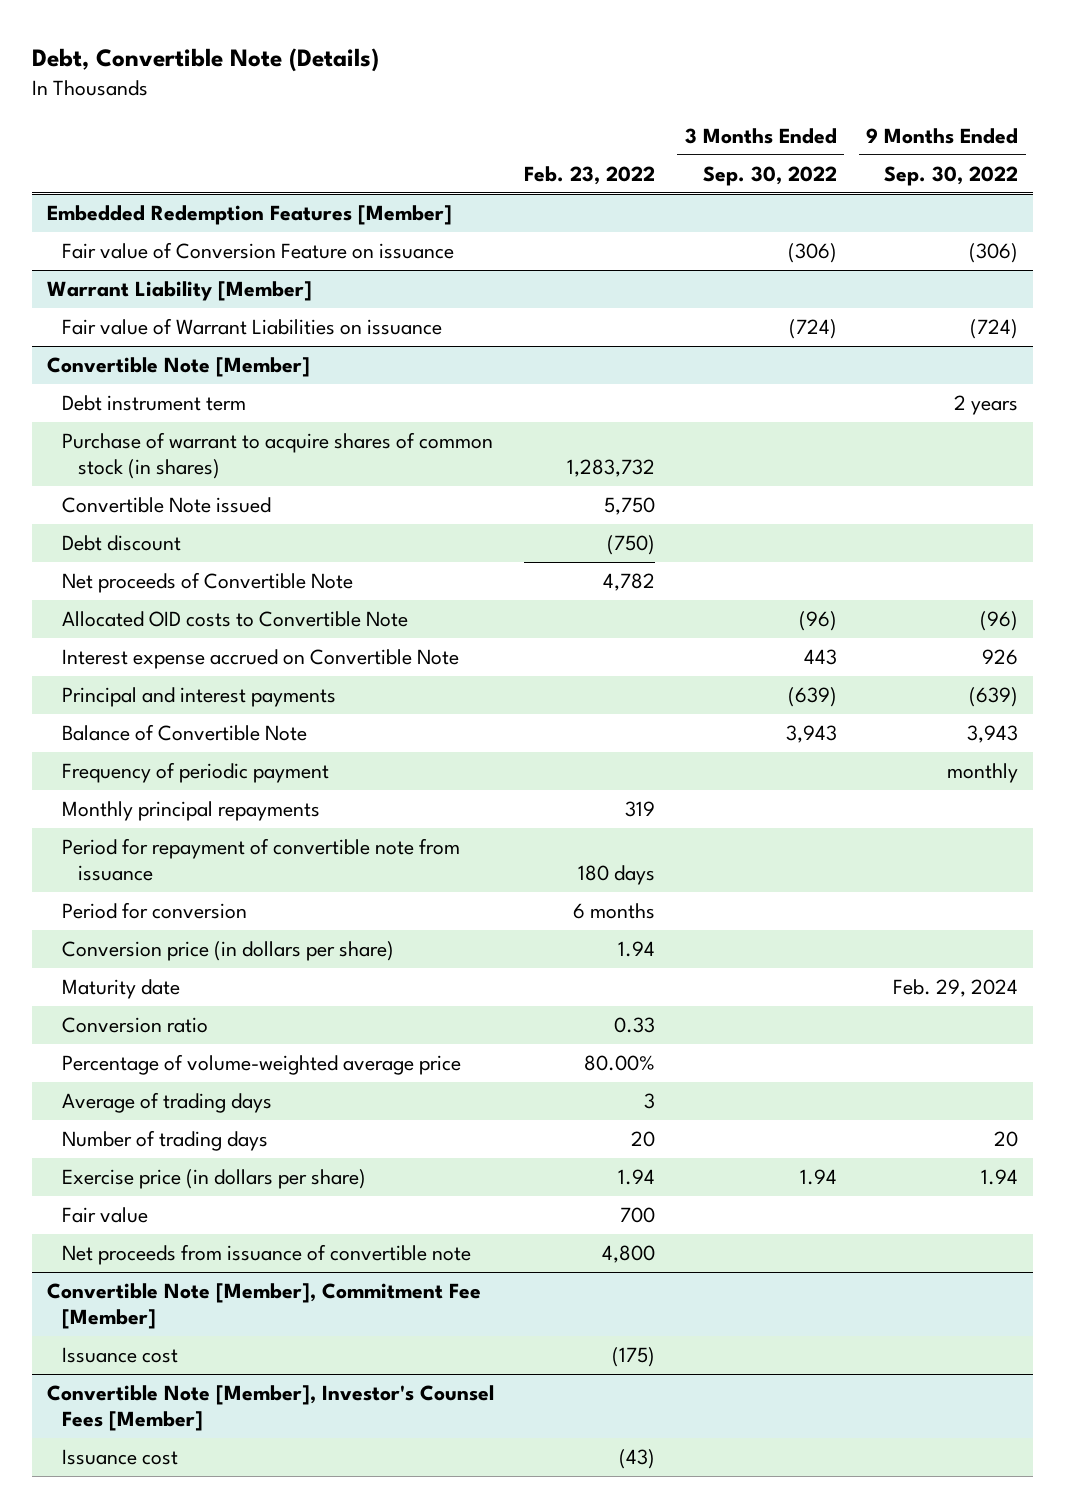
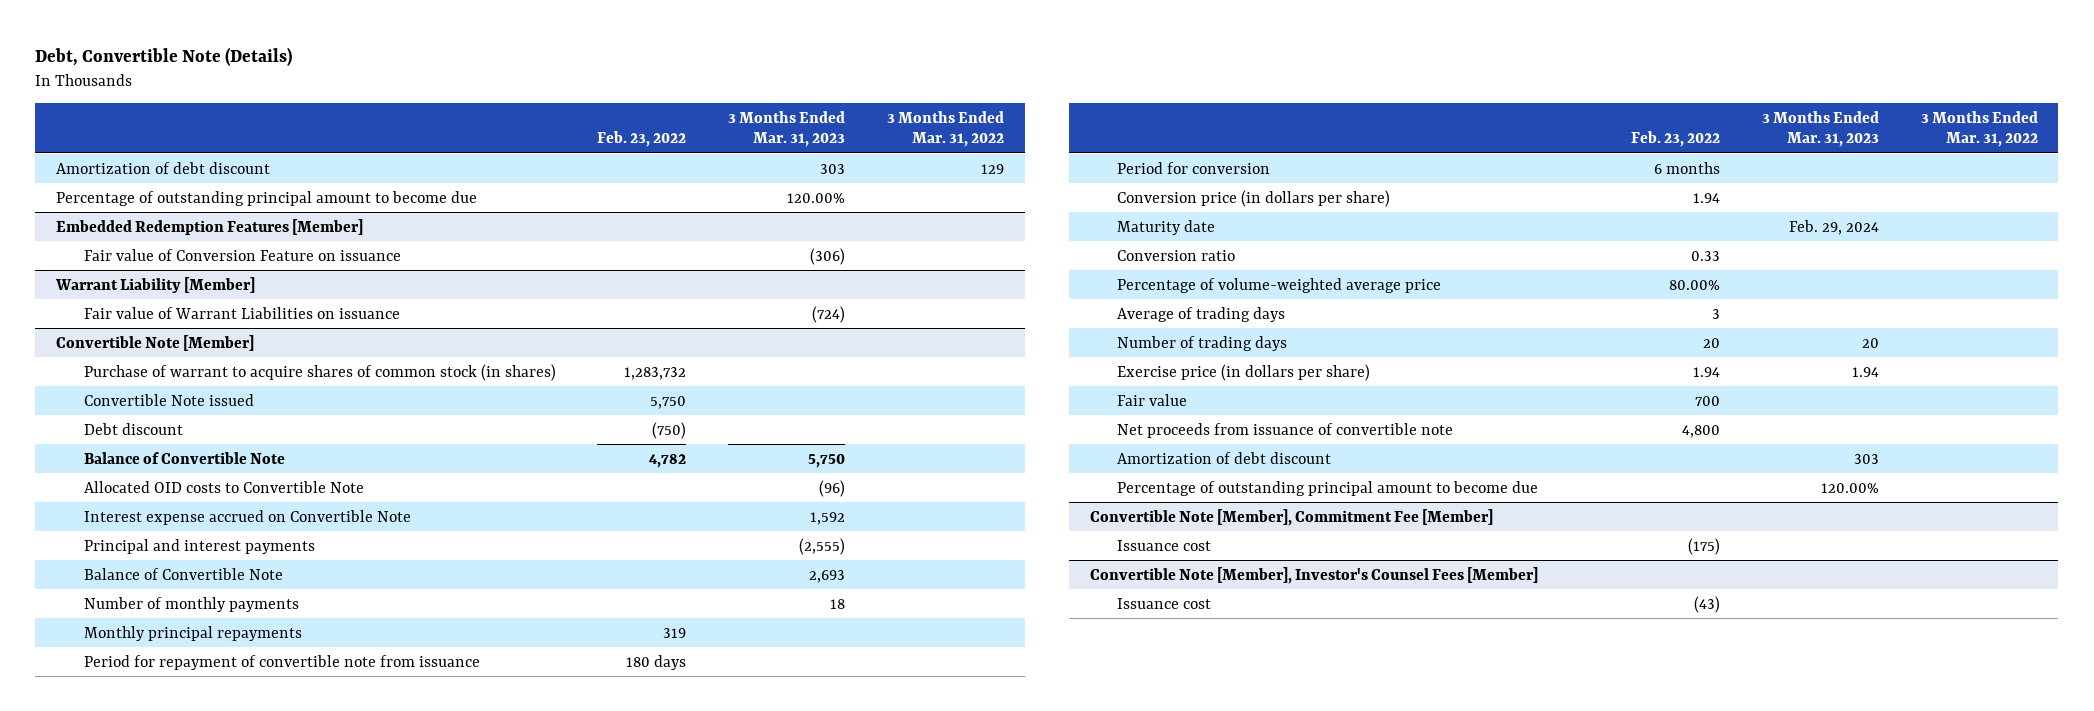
- | Feb. 23, 2022 | 3 Months Ended Sep. 30, 2022 | 9 Months Ended Sep. 30, 2022
+ | Feb. 23, 2022 | 3 Months Ended Mar. 31, 2023 | 3 Months Ended Mar. 31, 2022
+ Amortization of debt discount | | 303 | 129
+ Percentage of outstanding principal amount to become due | | 120.00% |
@ Convertible Note [Member]
- Debt instrument term | | | 2 years
- Net proceeds of Convertible Note | 4,782 | |
+ Balance of Convertible Note | 4,782 | 5,750 |
- Frequency of periodic payment | | | monthly
+ Number of monthly payments | | 18 |
+ Amortization of debt discount | | 303 |
+ Percentage of outstanding principal amount to become due | | 120.00% |

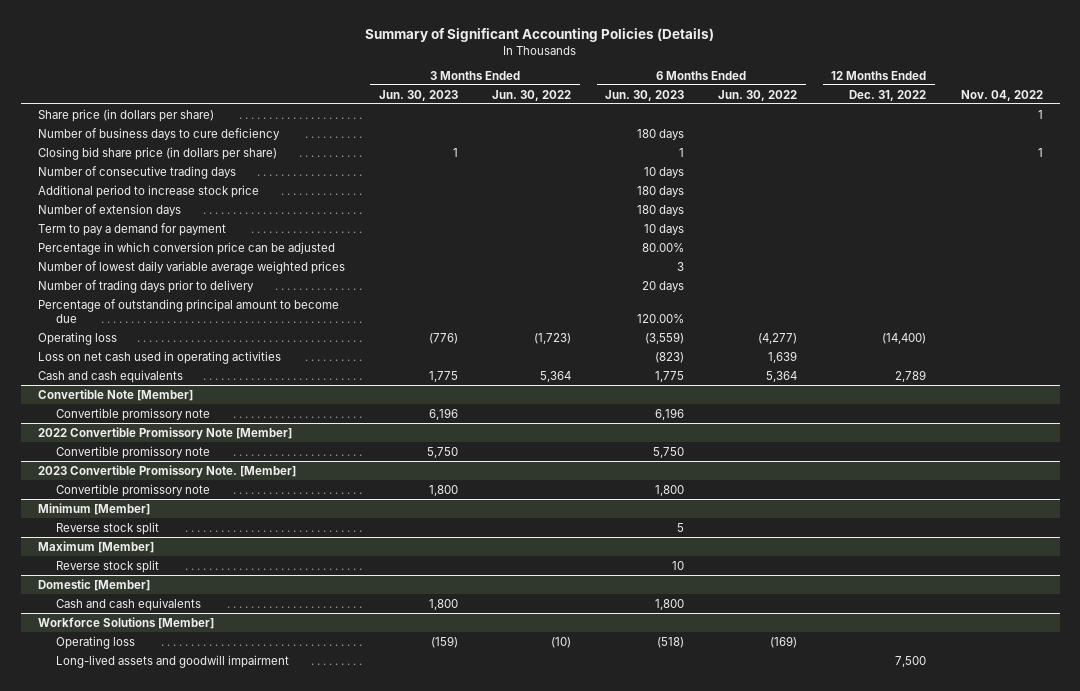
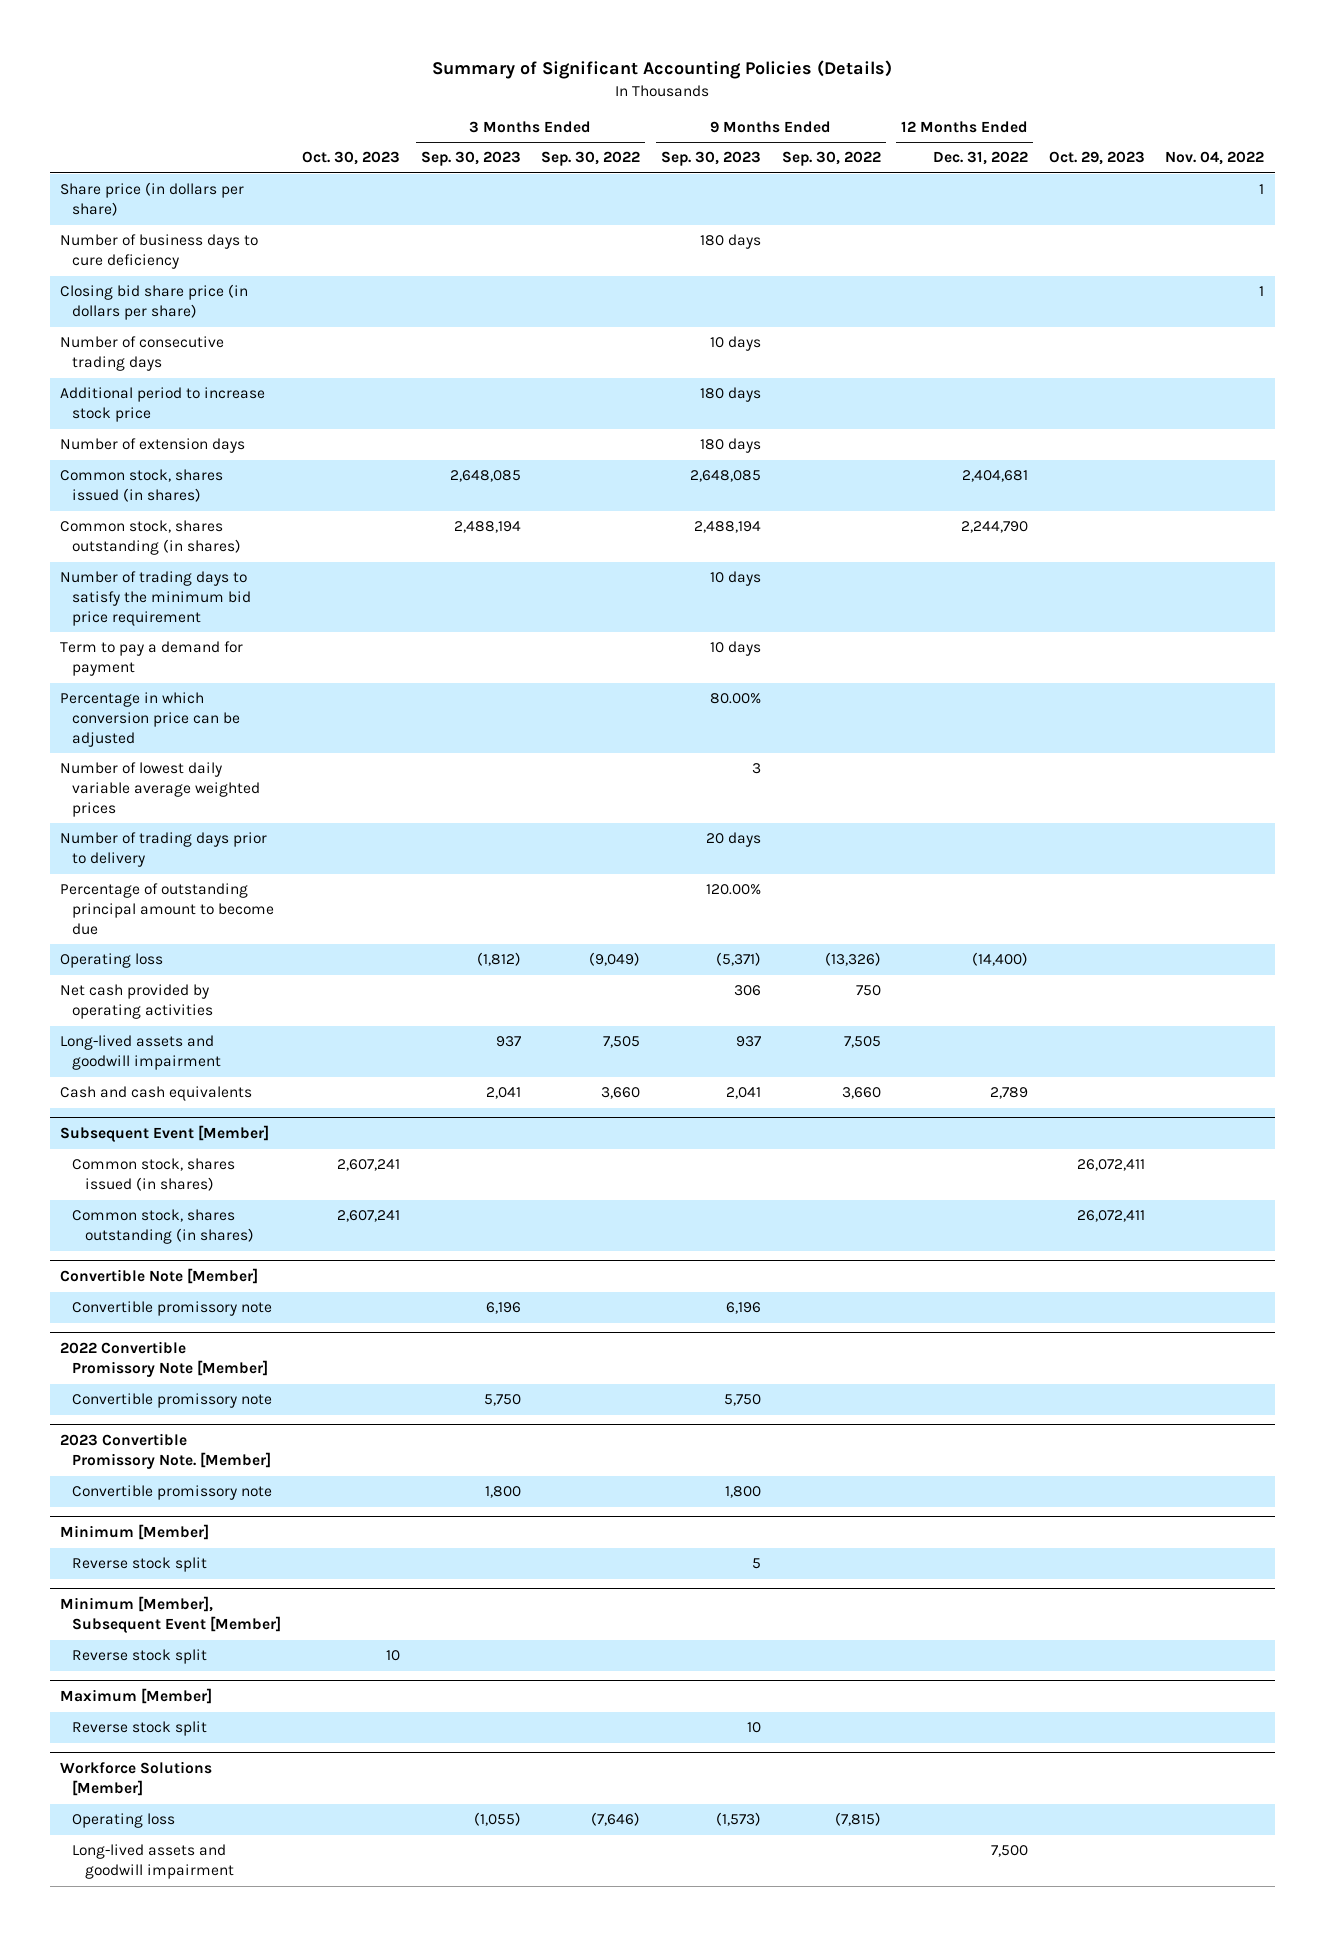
- | 3 Months Ended Jun. 30, 2023 | 3 Months Ended Jun. 30, 2022 | 6 Months Ended Jun. 30, 2023 | 6 Months Ended Jun. 30, 2022 | 12 Months Ended Dec. 31, 2022 | Nov. 04, 2022
+ | Oct. 30, 2023 | 3 Months Ended Sep. 30, 2023 | 3 Months Ended Sep. 30, 2022 | 9 Months Ended Sep. 30, 2023 | 9 Months Ended Sep. 30, 2022 | 12 Months Ended Dec. 31, 2022 | Oct. 29, 2023 | Nov. 04, 2022
+ Common stock, shares issued (in shares) | | 2,648,085 | | 2,648,085 | | 2,404,681 | |
+ Common stock, shares outstanding (in shares) | | 2,488,194 | | 2,488,194 | | 2,244,790 | |
+ Number of trading days to satisfy the minimum bid price requirement | | | | 10 days | | | |
- Loss on net cash used in operating activities | | | (823) | 1,639 | |
+ Net cash provided by operating activities | | | | 306 | 750 | | |
+ Long-lived assets and goodwill impairment | | 937 | 7,505 | 937 | 7,505 | | |
+ Subsequent Event [Member]
+ Common stock, shares issued (in shares) | 2,607,241 | | | | | | 26,072,411 |
+ Common stock, shares outstanding (in shares) | 2,607,241 | | | | | | 26,072,411 |
+ Minimum [Member], Subsequent Event [Member]
+ Reverse stock split | 10 | | | | | | |
- Domestic [Member]
- Cash and cash equivalents | 1,800 | | 1,800 | | |

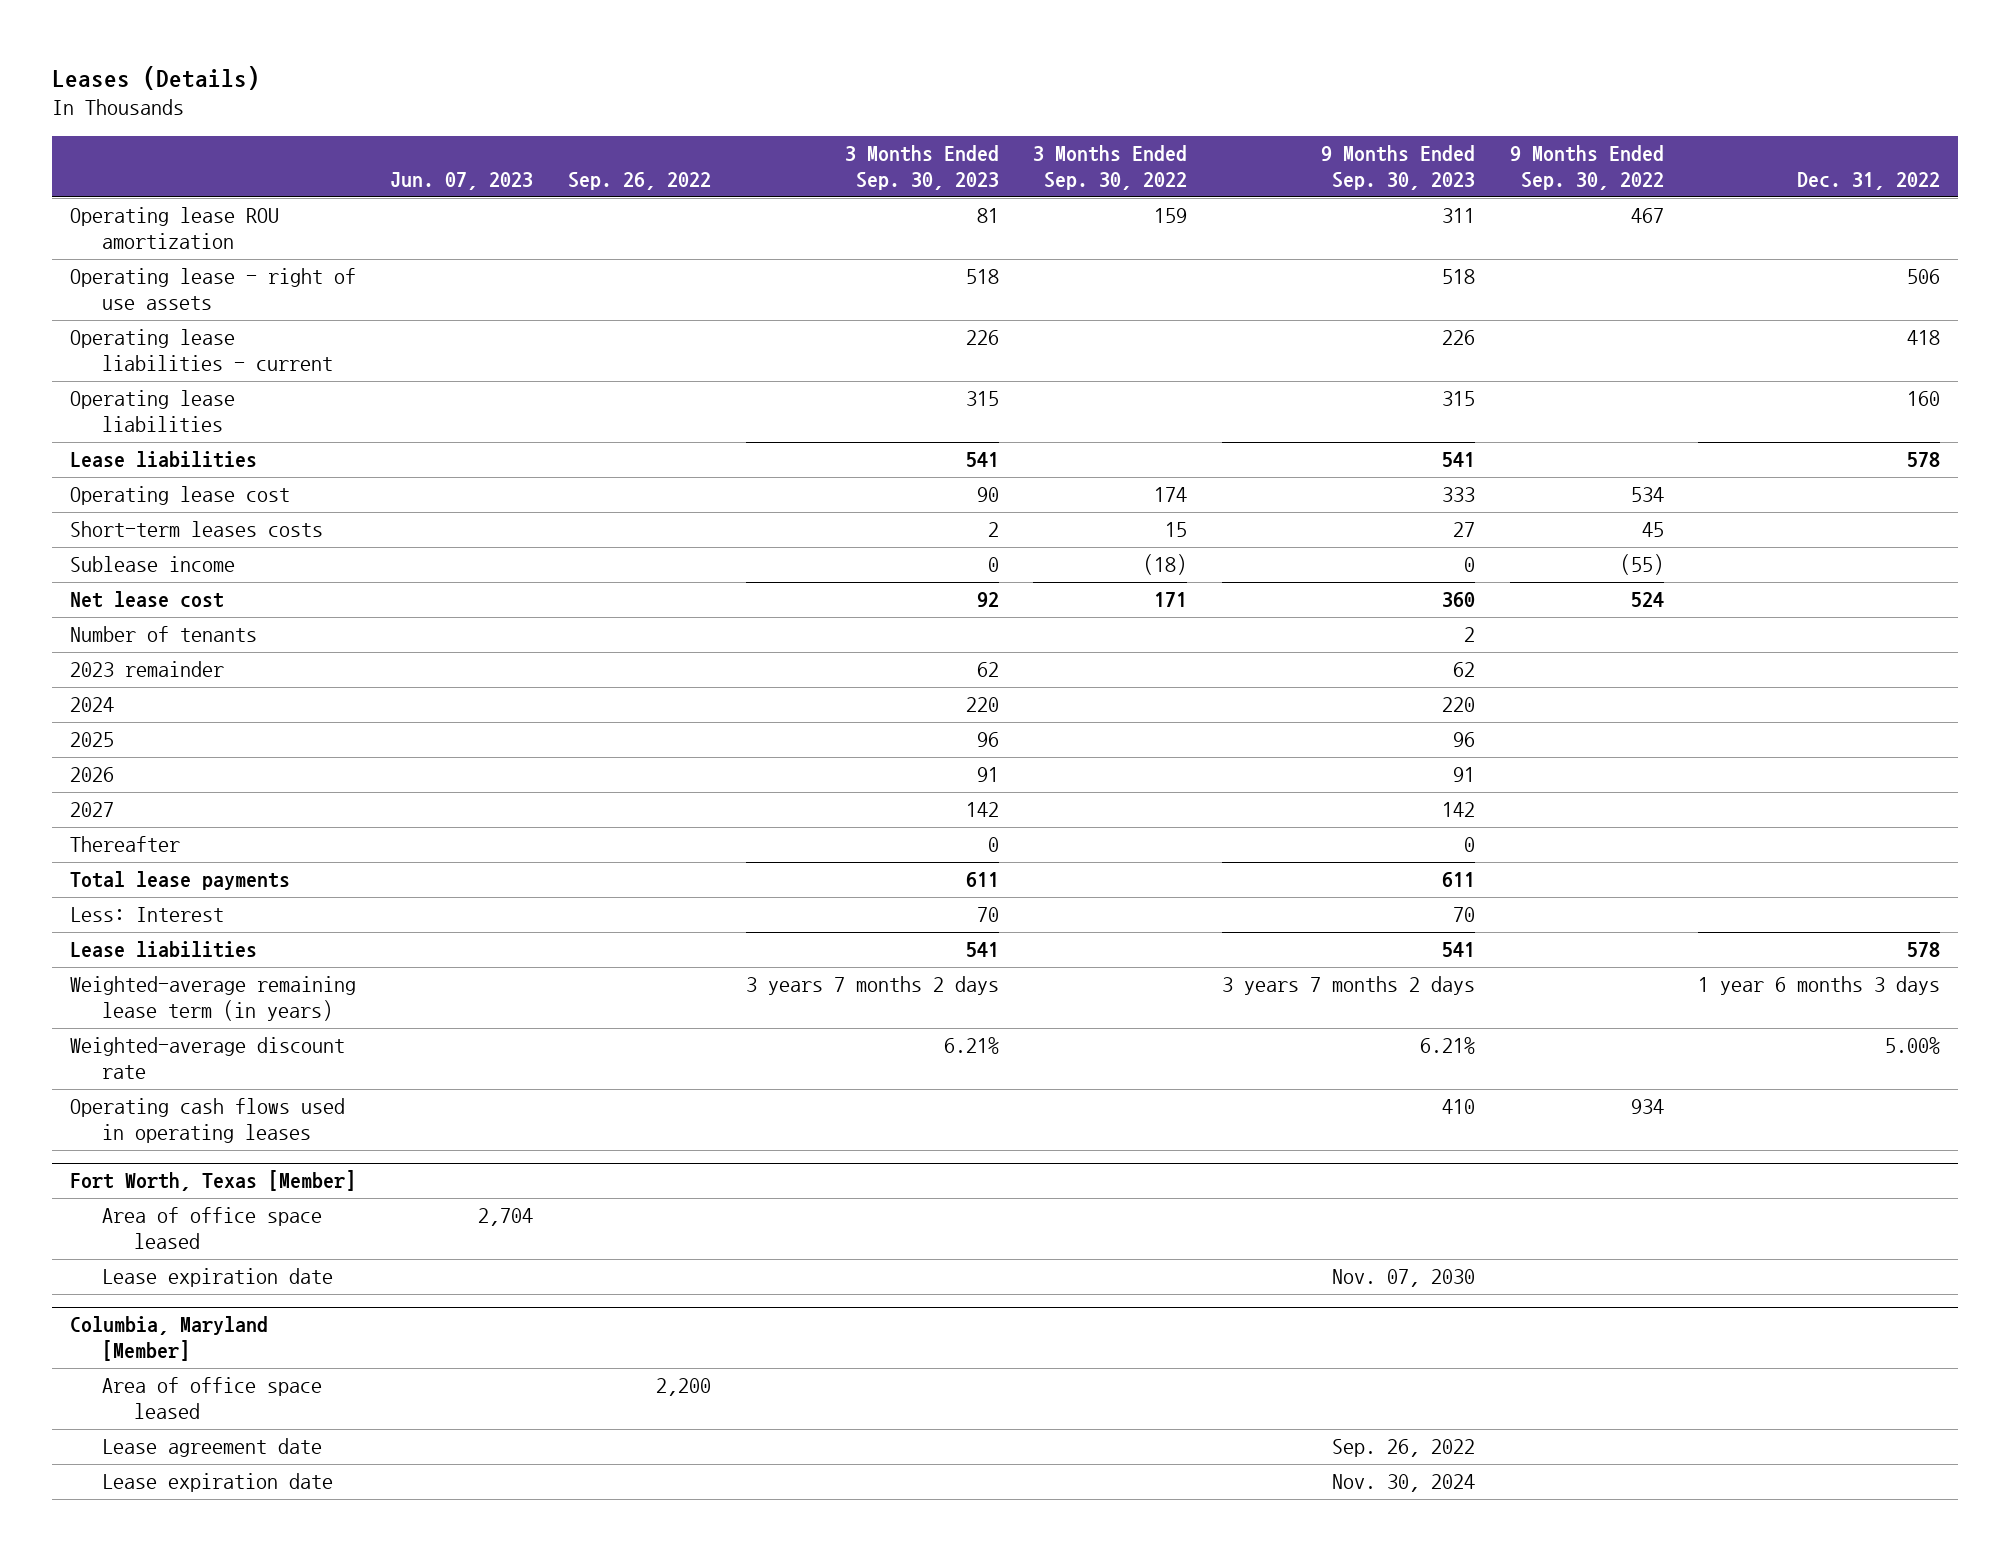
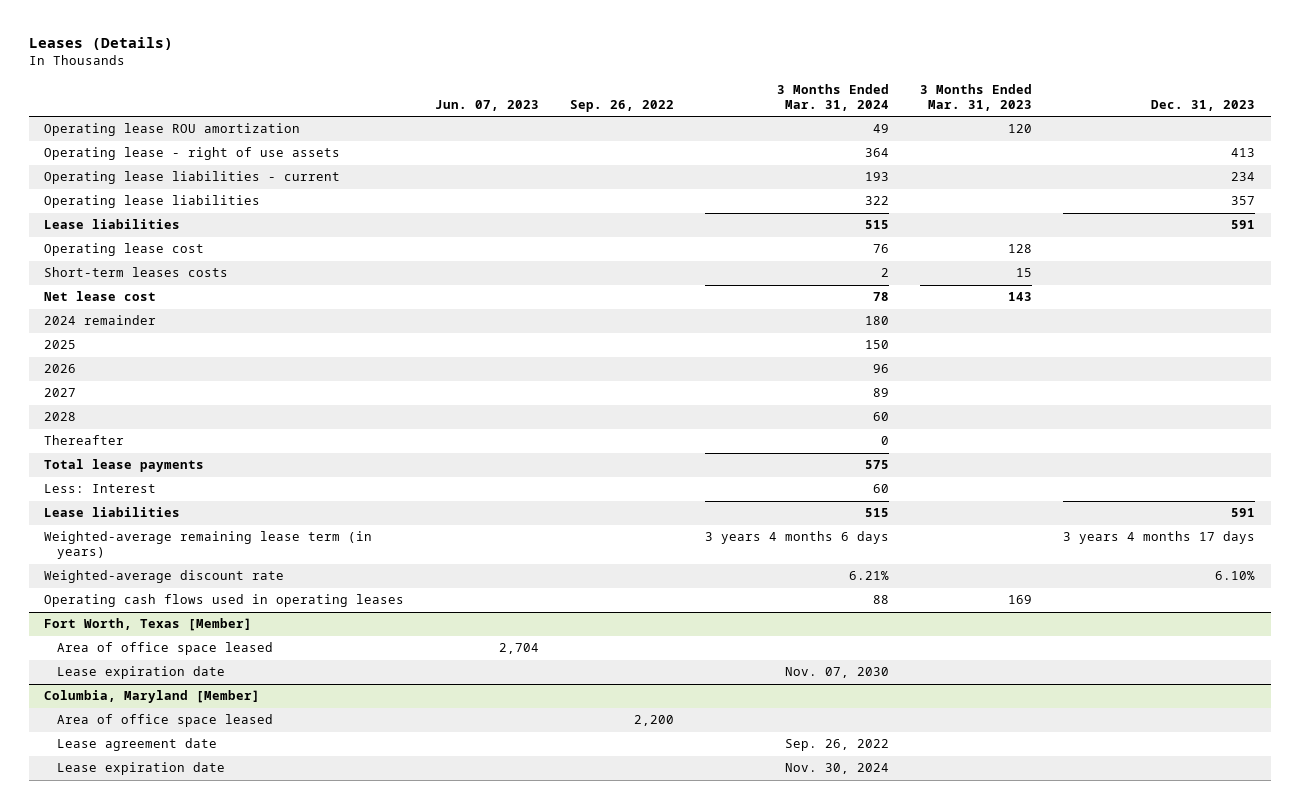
- | Jun. 07, 2023 | Sep. 26, 2022 | 3 Months Ended Sep. 30, 2023 | 3 Months Ended Sep. 30, 2022 | 9 Months Ended Sep. 30, 2023 | 9 Months Ended Sep. 30, 2022 | Dec. 31, 2022
+ | Jun. 07, 2023 | Sep. 26, 2022 | 3 Months Ended Mar. 31, 2024 | 3 Months Ended Mar. 31, 2023 | Dec. 31, 2023
- Sublease income | | | 0 | (18) | 0 | (55) |
- Number of tenants | | | | | 2 | |
- 2023 remainder | | | 62 | | 62 | |
- 2024 | | | 220 | | 220 | |
+ 2024 remainder | | | 180 | |
+ 2028 | | | 60 | |

